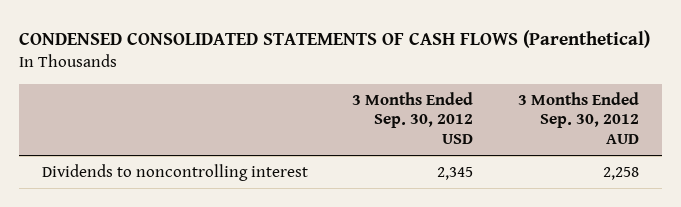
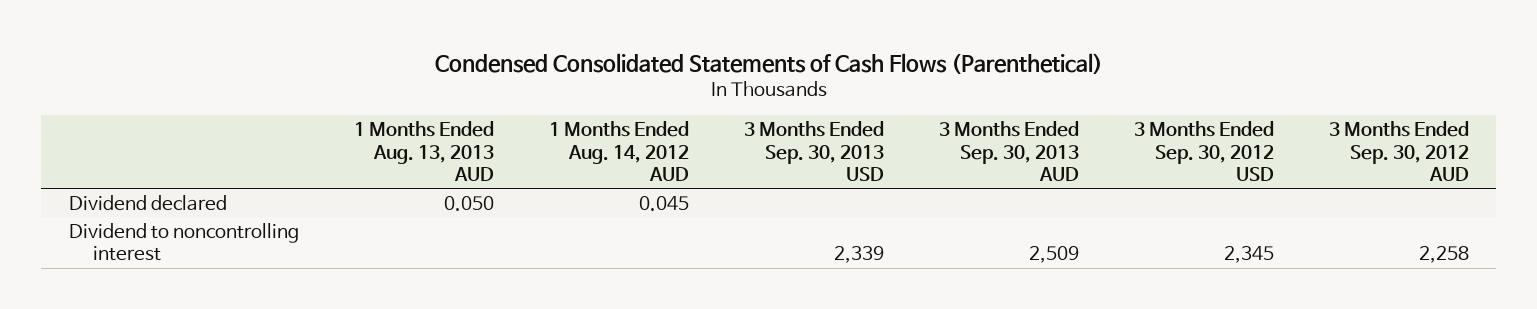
- CONDENSED CONSOLIDATED STATEMENTS OF CASH FLOWS (Parenthetical)
+ Condensed Consolidated Statements of Cash Flows (Parenthetical)
- | 3 Months Ended Sep. 30, 2012 USD | 3 Months Ended Sep. 30, 2012 AUD
+ | 1 Months Ended Aug. 13, 2013 AUD | 1 Months Ended Aug. 14, 2012 AUD | 3 Months Ended Sep. 30, 2013 USD | 3 Months Ended Sep. 30, 2013 AUD | 3 Months Ended Sep. 30, 2012 USD | 3 Months Ended Sep. 30, 2012 AUD
- Dividends to noncontrolling interest | 2,345 | 2,258
+ Dividend declared | 0.050 | 0.045 | | | |
+ Dividend to noncontrolling interest | | | 2,339 | 2,509 | 2,345 | 2,258

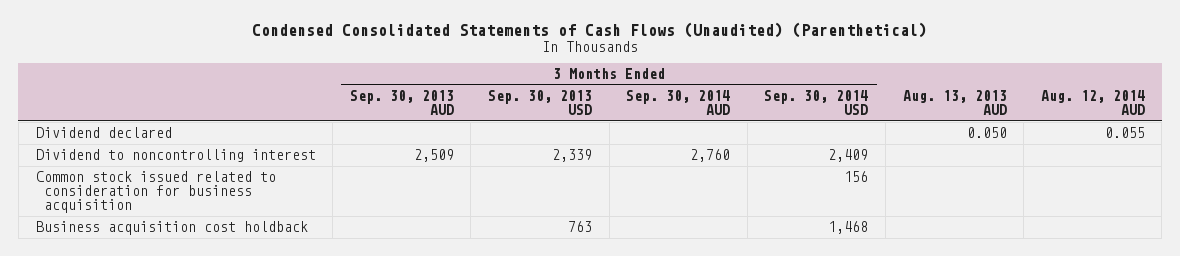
- Condensed Consolidated Statements of Cash Flows (Parenthetical)
+ Condensed Consolidated Statements of Cash Flows (Unaudited) (Parenthetical)
- | 1 Months Ended Aug. 13, 2013 AUD | 1 Months Ended Aug. 14, 2012 AUD | 3 Months Ended Sep. 30, 2013 USD | 3 Months Ended Sep. 30, 2013 AUD | 3 Months Ended Sep. 30, 2012 USD | 3 Months Ended Sep. 30, 2012 AUD
+ | 3 Months Ended Sep. 30, 2013 AUD | 3 Months Ended Sep. 30, 2013 USD | 3 Months Ended Sep. 30, 2014 AUD | 3 Months Ended Sep. 30, 2014 USD | Aug. 13, 2013 AUD | Aug. 12, 2014 AUD
+ Common stock issued related to consideration for business acquisition | | | | 156 | |
+ Business acquisition cost holdback | | 763 | | 1,468 | |

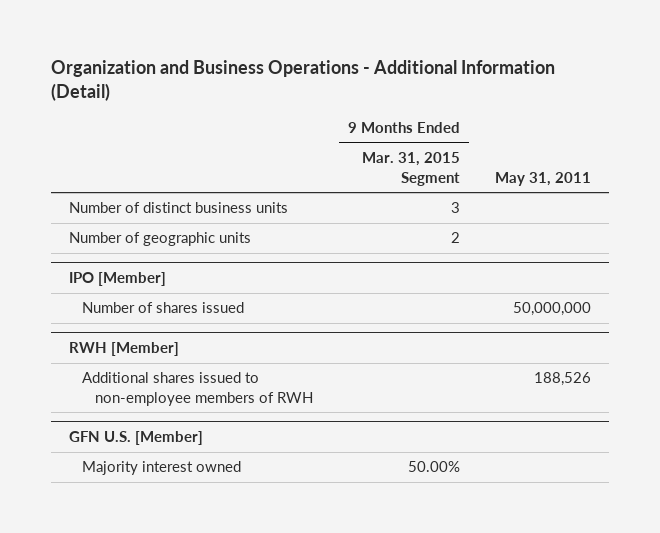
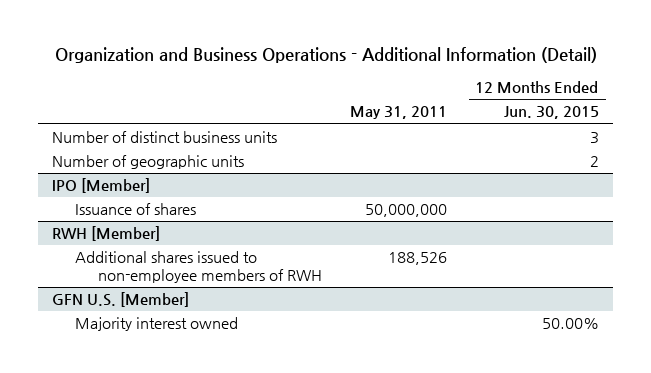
- | 9 Months Ended Mar. 31, 2015 Segment | May 31, 2011
+ | May 31, 2011 | 12 Months Ended Jun. 30, 2015
@ IPO [Member]
- Number of shares issued | | 50,000,000
+ Issuance of shares | 50,000,000 |

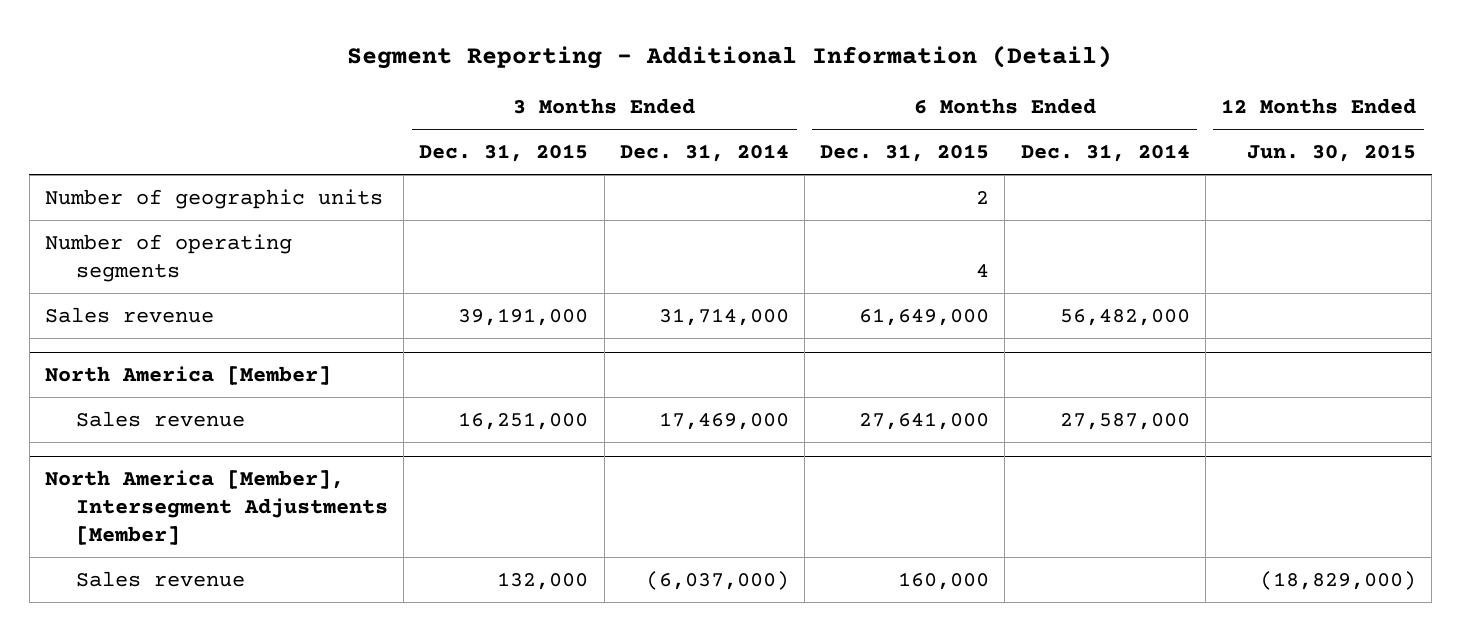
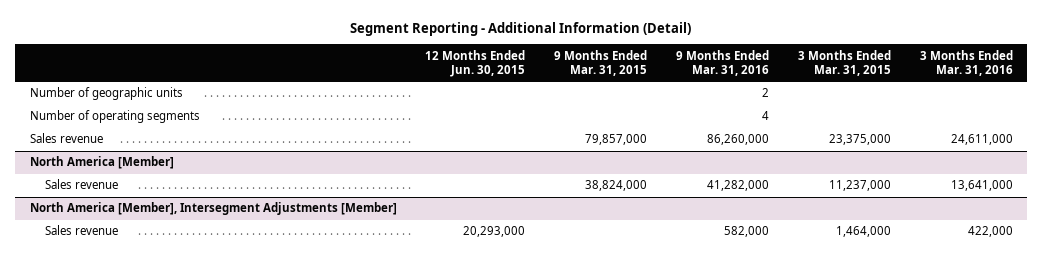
- | 3 Months Ended Dec. 31, 2015 | 3 Months Ended Dec. 31, 2014 | 6 Months Ended Dec. 31, 2015 | 6 Months Ended Dec. 31, 2014 | 12 Months Ended Jun. 30, 2015
+ | 12 Months Ended Jun. 30, 2015 | 9 Months Ended Mar. 31, 2015 | 9 Months Ended Mar. 31, 2016 | 3 Months Ended Mar. 31, 2015 | 3 Months Ended Mar. 31, 2016
@ North America [Member], Intersegment Adjustments [Member]
- Sales revenue | 132,000 | (6,037,000) | 160,000 | | (18,829,000)
+ Sales revenue | 20,293,000 | | 582,000 | 1,464,000 | 422,000

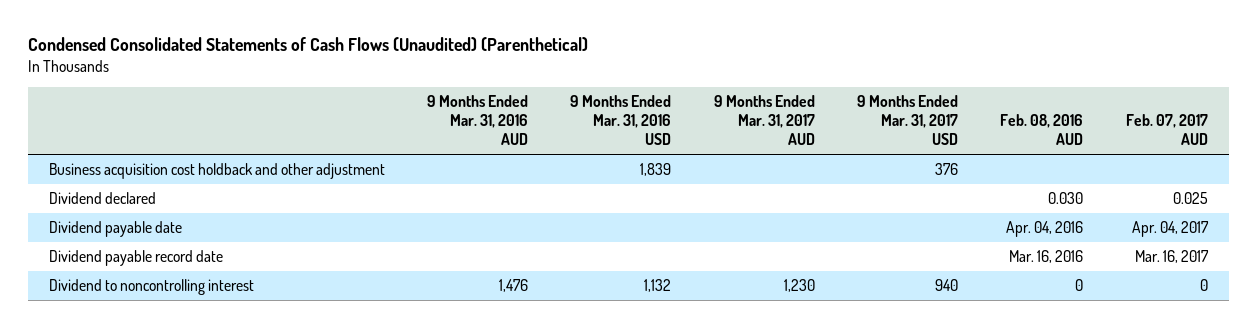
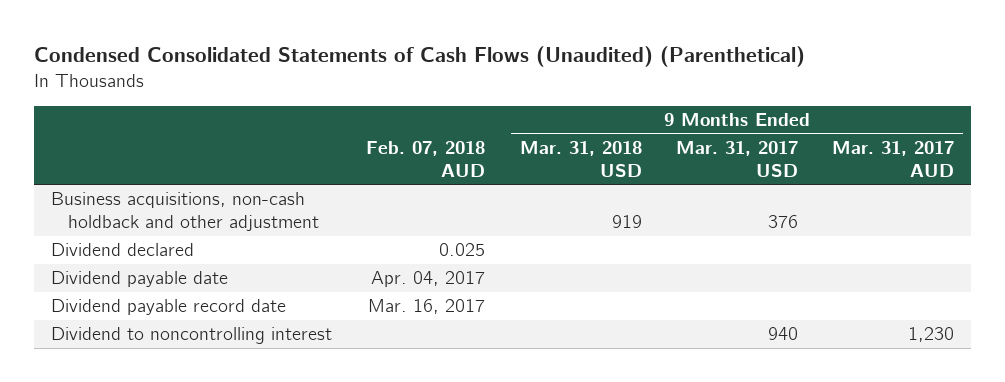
- | 9 Months Ended Mar. 31, 2016 AUD | 9 Months Ended Mar. 31, 2016 USD | 9 Months Ended Mar. 31, 2017 AUD | 9 Months Ended Mar. 31, 2017 USD | Feb. 08, 2016 AUD | Feb. 07, 2017 AUD
+ | Feb. 07, 2018 AUD | 9 Months Ended Mar. 31, 2018 USD | 9 Months Ended Mar. 31, 2017 USD | 9 Months Ended Mar. 31, 2017 AUD
- Business acquisition cost holdback and other adjustment | | 1,839 | | 376 | |
+ Business acquisitions, non-cash holdback and other adjustment | | 919 | 376 |

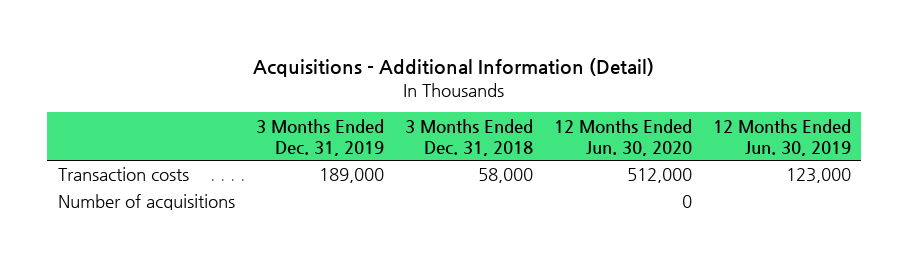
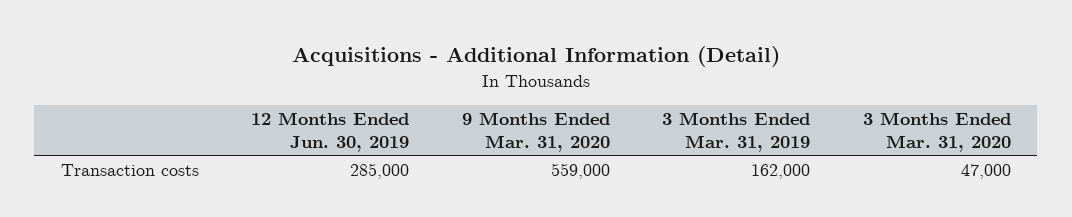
- | 3 Months Ended Dec. 31, 2019 | 3 Months Ended Dec. 31, 2018 | 12 Months Ended Jun. 30, 2020 | 12 Months Ended Jun. 30, 2019
+ | 12 Months Ended Jun. 30, 2019 | 9 Months Ended Mar. 31, 2020 | 3 Months Ended Mar. 31, 2019 | 3 Months Ended Mar. 31, 2020
- Transaction costs | 189,000 | 58,000 | 512,000 | 123,000
- Number of acquisitions | | | 0 |
+ Transaction costs | 285,000 | 559,000 | 162,000 | 47,000

